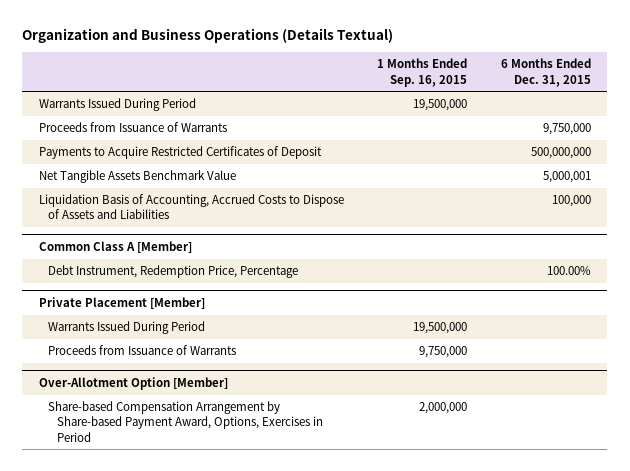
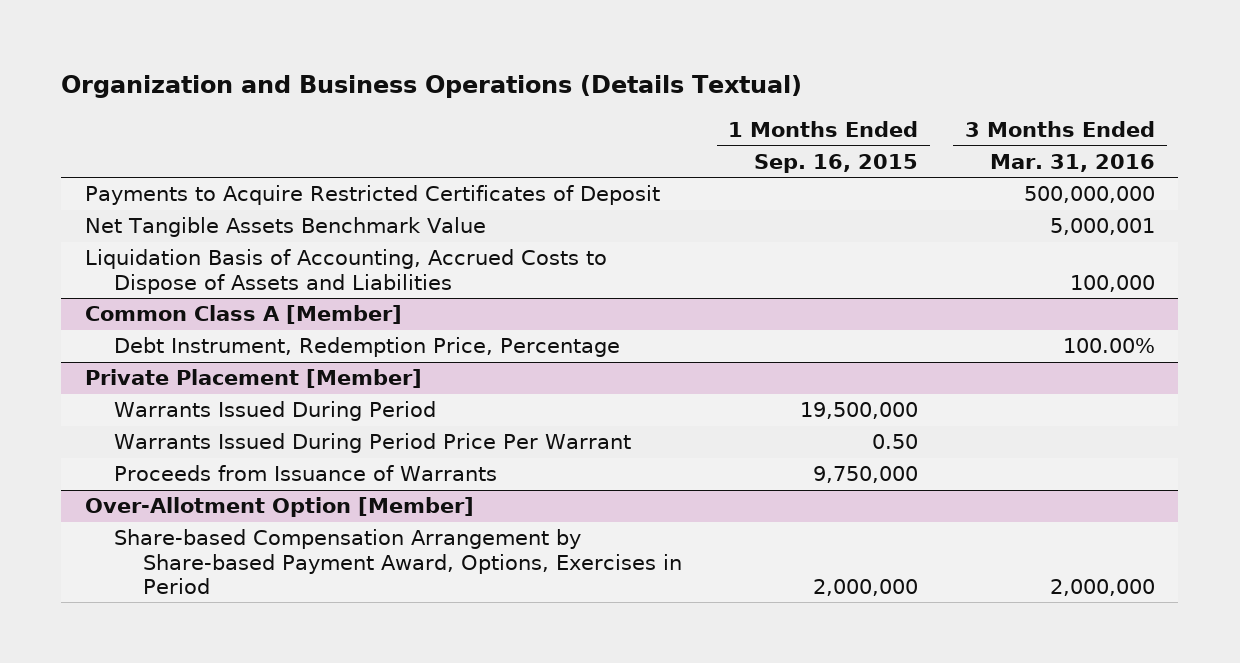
- | 1 Months Ended Sep. 16, 2015 | 6 Months Ended Dec. 31, 2015
+ | 1 Months Ended Sep. 16, 2015 | 3 Months Ended Mar. 31, 2016
- Warrants Issued During Period | 19,500,000 |
- Proceeds from Issuance of Warrants | | 9,750,000
@ Private Placement [Member]
+ Warrants Issued During Period Price Per Warrant | 0.50 |

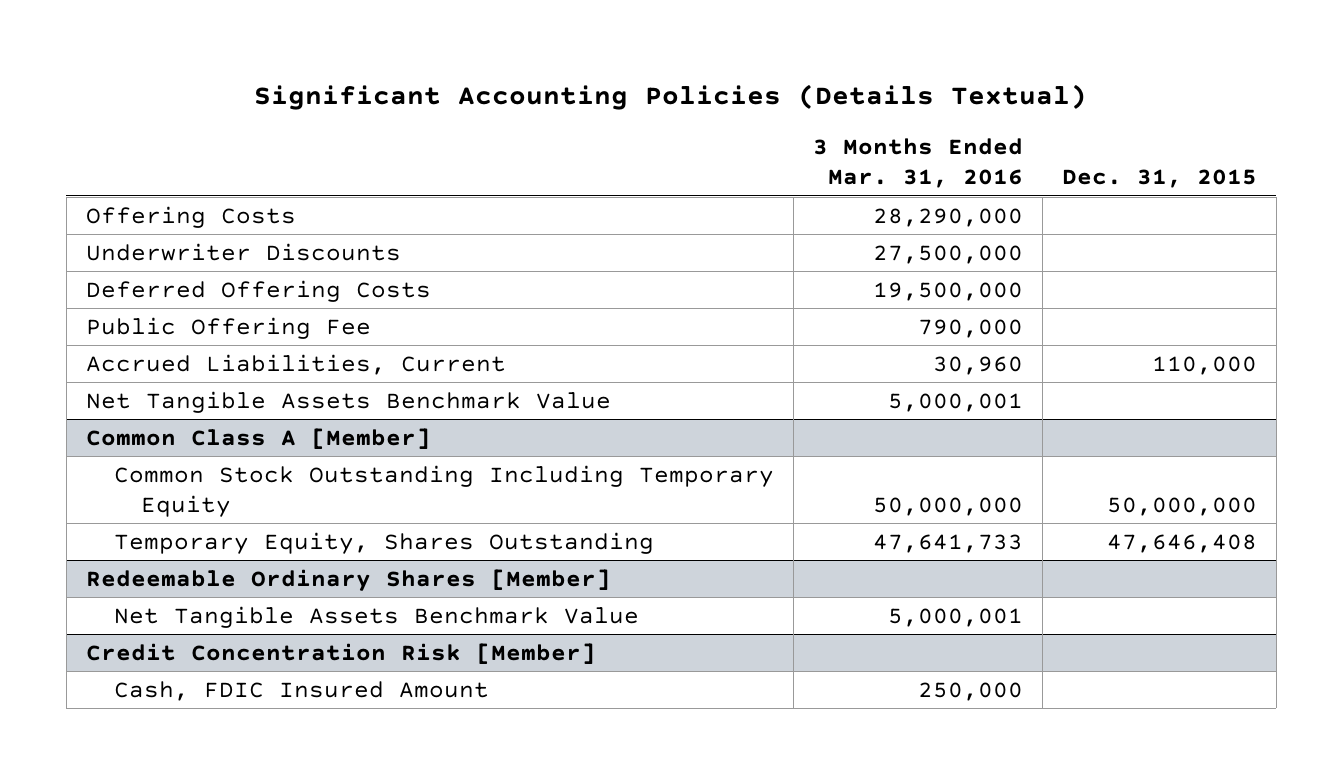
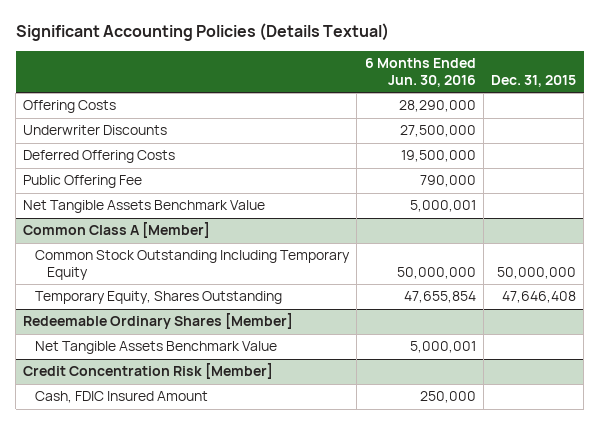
- | 3 Months Ended Mar. 31, 2016 | Dec. 31, 2015
+ | 6 Months Ended Jun. 30, 2016 | Dec. 31, 2015
- Accrued Liabilities, Current | 30,960 | 110,000

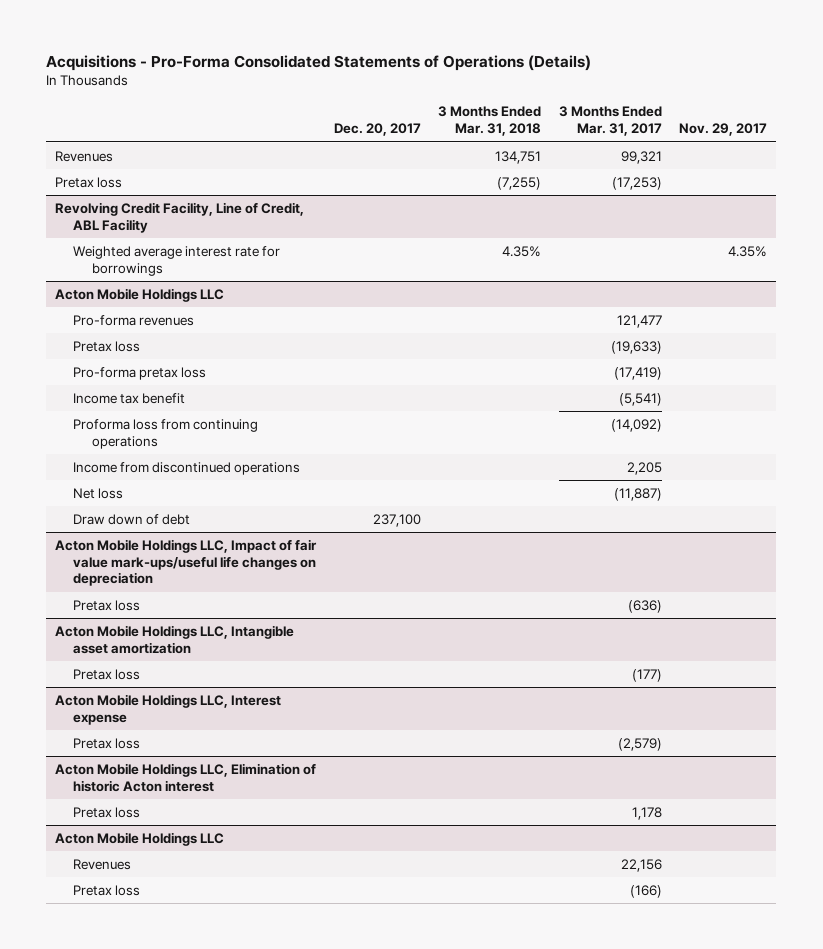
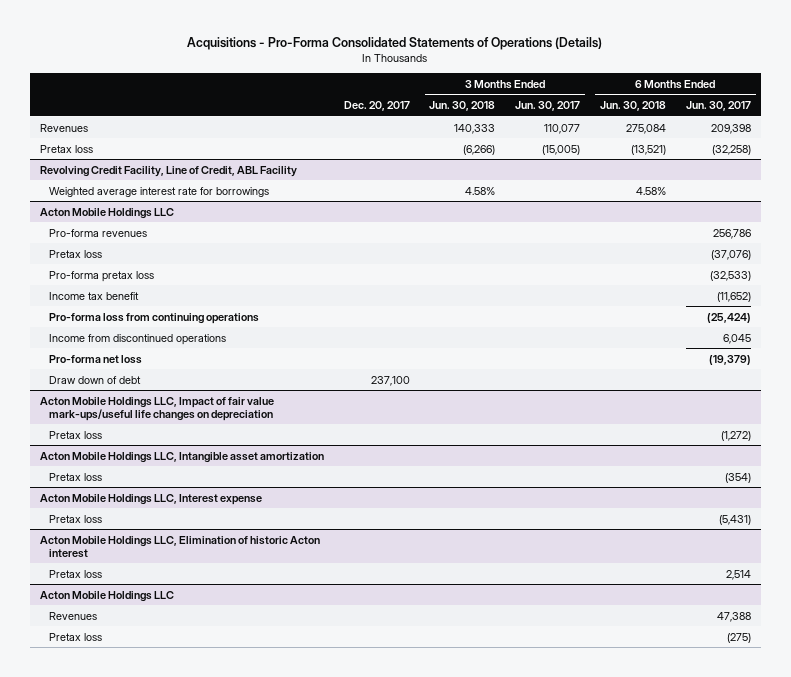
- | Dec. 20, 2017 | 3 Months Ended Mar. 31, 2018 | 3 Months Ended Mar. 31, 2017 | Nov. 29, 2017
+ | Dec. 20, 2017 | 3 Months Ended Jun. 30, 2018 | 3 Months Ended Jun. 30, 2017 | 6 Months Ended Jun. 30, 2018 | 6 Months Ended Jun. 30, 2017
@ Acton Mobile Holdings LLC
- Proforma loss from continuing operations | | | (14,092) |
+ Pro-forma loss from continuing operations | | | | | (25,424)
- Net loss | | | (11,887) |
+ Pro-forma net loss | | | | | (19,379)

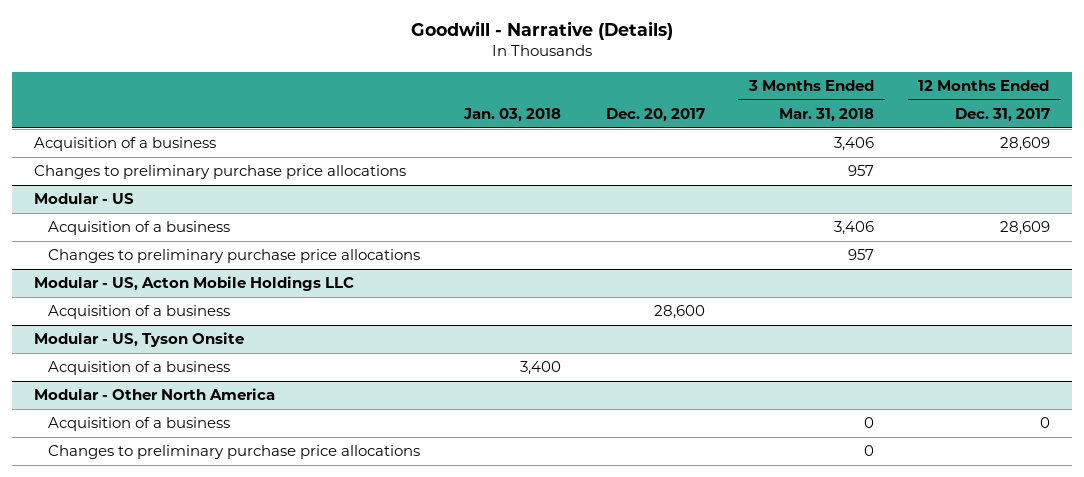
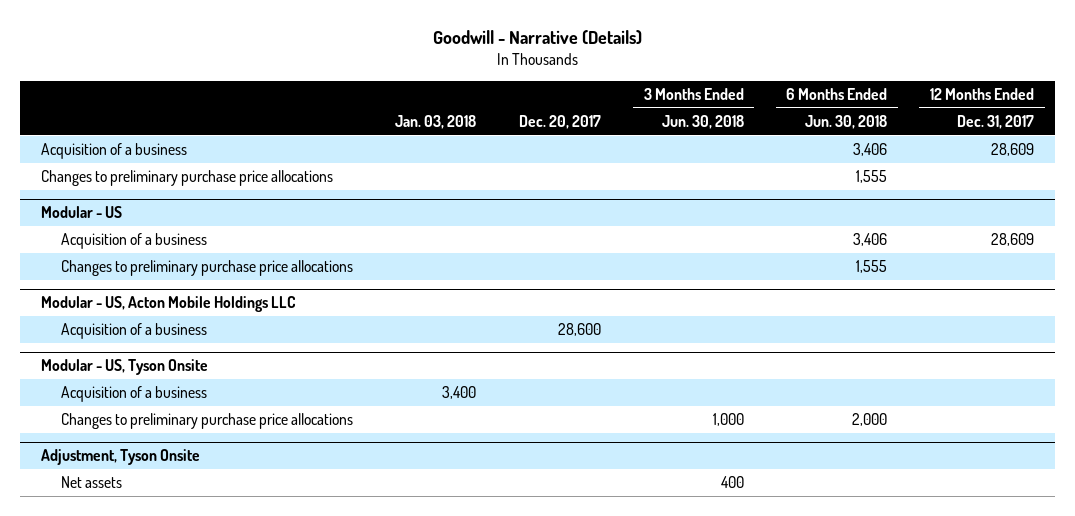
- | Jan. 03, 2018 | Dec. 20, 2017 | 3 Months Ended Mar. 31, 2018 | 12 Months Ended Dec. 31, 2017
+ | Jan. 03, 2018 | Dec. 20, 2017 | 3 Months Ended Jun. 30, 2018 | 6 Months Ended Jun. 30, 2018 | 12 Months Ended Dec. 31, 2017
- Modular - Other North America
- Acquisition of a business | | | 0 | 0
- Changes to preliminary purchase price allocations | | | 0 |
@ Modular - US, Tyson Onsite
+ Changes to preliminary purchase price allocations | | | 1,000 | 2,000 |
+ Adjustment, Tyson Onsite
+ Net assets | | | 400 | |

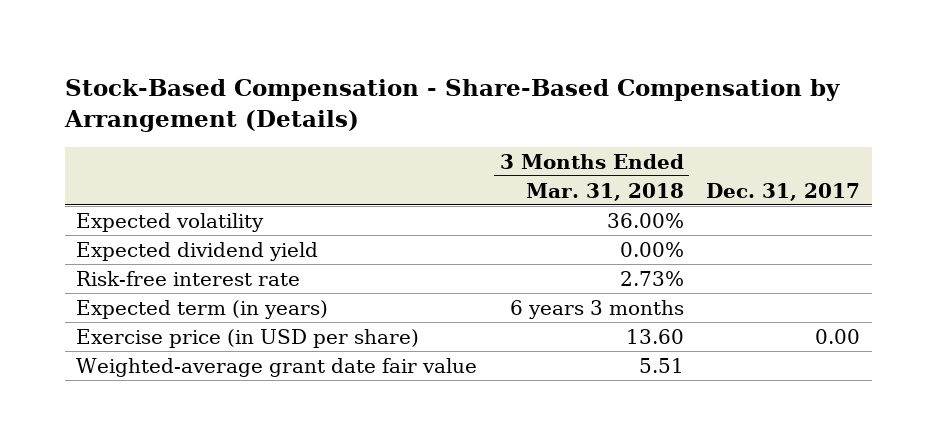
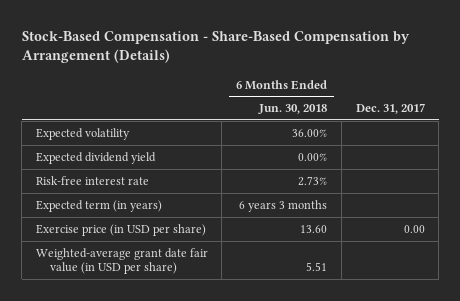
- | 3 Months Ended Mar. 31, 2018 | Dec. 31, 2017
+ | 6 Months Ended Jun. 30, 2018 | Dec. 31, 2017
- Weighted-average grant date fair value | 5.51 |
+ Weighted-average grant date fair value (in USD per share) | 5.51 |

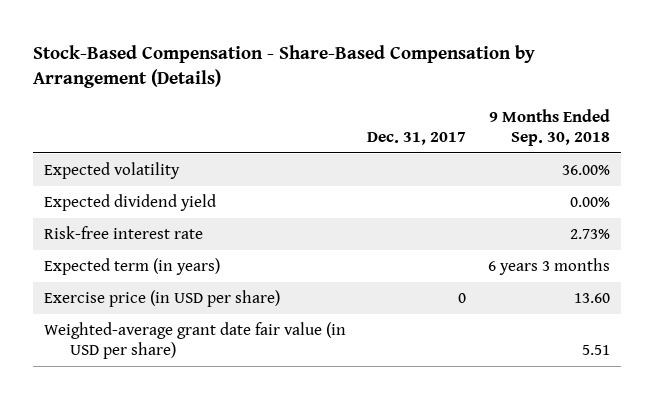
- | 6 Months Ended Jun. 30, 2018 | Dec. 31, 2017
+ | Dec. 31, 2017 | 9 Months Ended Sep. 30, 2018
- Exercise price (in USD per share) | 13.60 | 0.00
+ Exercise price (in USD per share) | 0 | 13.60

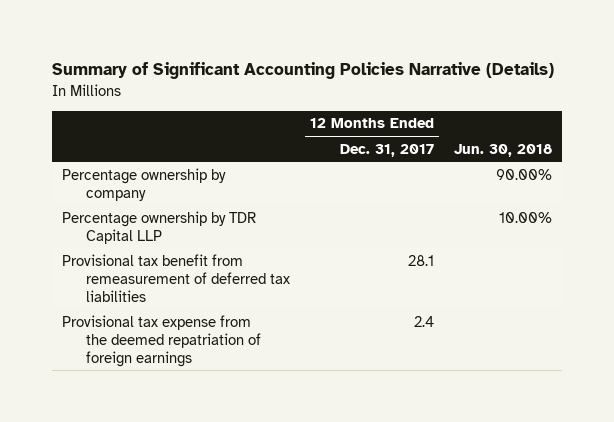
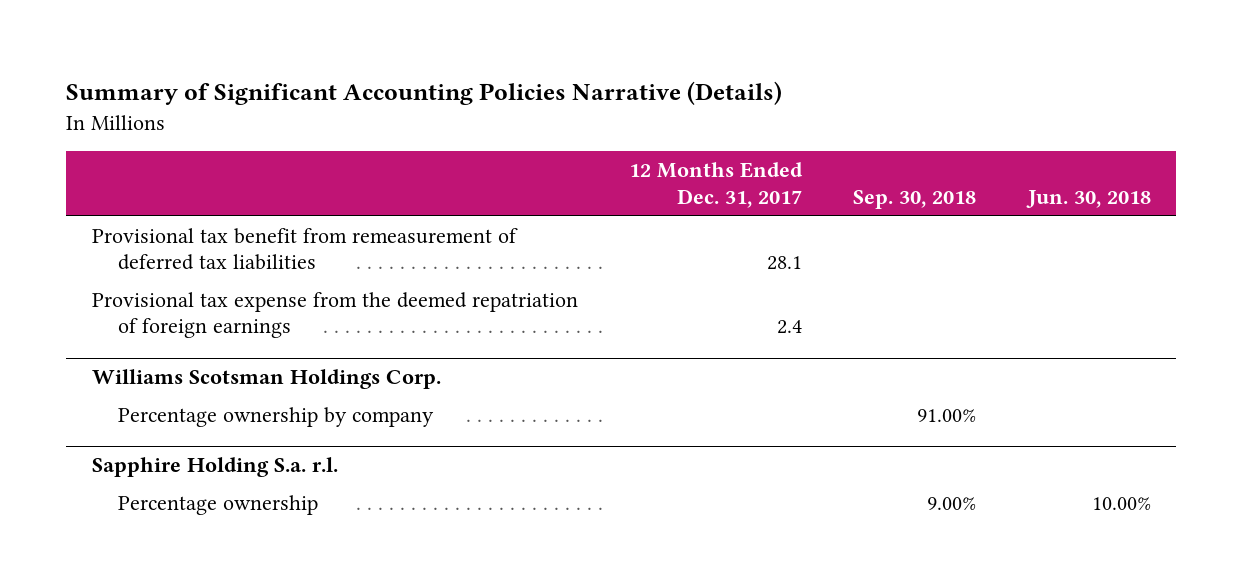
- | 12 Months Ended Dec. 31, 2017 | Jun. 30, 2018
+ | 12 Months Ended Dec. 31, 2017 | Sep. 30, 2018 | Jun. 30, 2018
- Percentage ownership by company | | 90.00%
- Percentage ownership by TDR Capital LLP | | 10.00%
+ Williams Scotsman Holdings Corp.
+ Percentage ownership by company | | 91.00% |
+ Sapphire Holding S.a. r.l.
+ Percentage ownership | | 9.00% | 10.00%

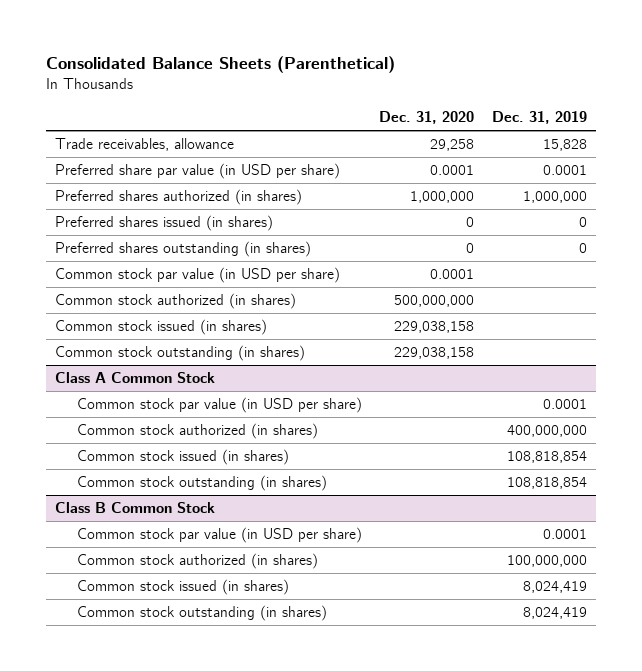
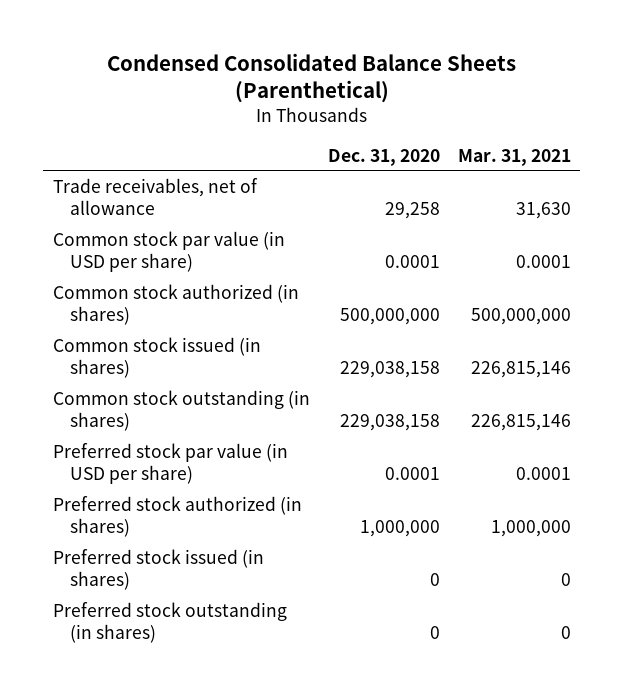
- Consolidated Balance Sheets (Parenthetical)
+ Condensed Consolidated Balance Sheets (Parenthetical)
- | Dec. 31, 2020 | Dec. 31, 2019
+ | Dec. 31, 2020 | Mar. 31, 2021
- Trade receivables, allowance | 29,258 | 15,828
- Preferred share par value (in USD per share) | 0.0001 | 0.0001
- Preferred shares authorized (in shares) | 1,000,000 | 1,000,000
- Preferred shares issued (in shares) | 0 | 0
- Preferred shares outstanding (in shares) | 0 | 0
+ Trade receivables, net of allowance | 29,258 | 31,630
- Class A Common Stock
- Common stock par value (in USD per share) | | 0.0001
- Common stock authorized (in shares) | | 400,000,000
- Common stock issued (in shares) | | 108,818,854
- Common stock outstanding (in shares) | | 108,818,854
- Class B Common Stock
- Common stock par value (in USD per share) | | 0.0001
- Common stock authorized (in shares) | | 100,000,000
- Common stock issued (in shares) | | 8,024,419
- Common stock outstanding (in shares) | | 8,024,419
+ Preferred stock par value (in USD per share) | 0.0001 | 0.0001
+ Preferred stock authorized (in shares) | 1,000,000 | 1,000,000
+ Preferred stock issued (in shares) | 0 | 0
+ Preferred stock outstanding (in shares) | 0 | 0

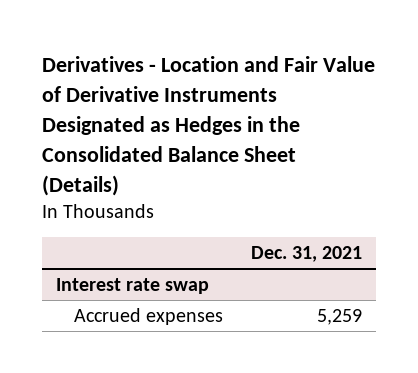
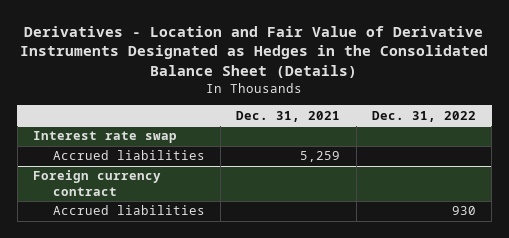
- | Dec. 31, 2021
+ | Dec. 31, 2021 | Dec. 31, 2022
@ Interest rate swap
- Accrued expenses | 5,259
+ Accrued liabilities | 5,259 |
+ Foreign currency contract
+ Accrued liabilities | | 930

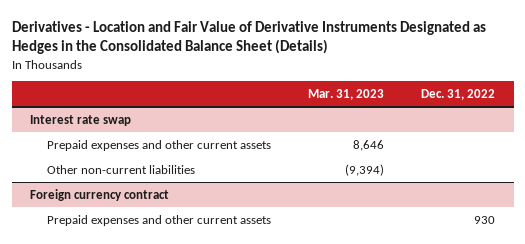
- | Dec. 31, 2021 | Dec. 31, 2022
+ | Mar. 31, 2023 | Dec. 31, 2022
@ Interest rate swap
- Accrued liabilities | 5,259 |
+ Prepaid expenses and other current assets | 8,646 |
+ Other non-current liabilities | (9,394) |
@ Foreign currency contract
- Accrued liabilities | | 930
+ Prepaid expenses and other current assets | | 930

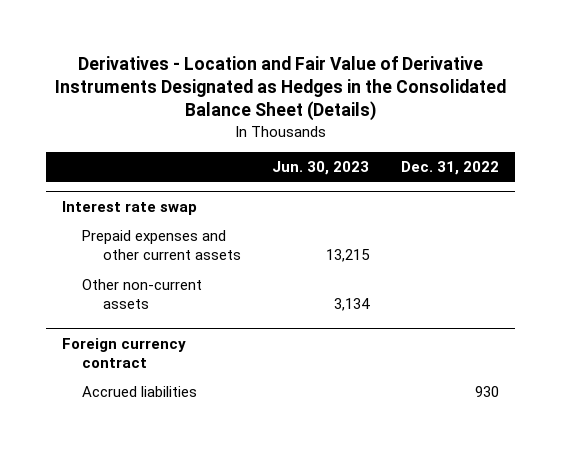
- | Mar. 31, 2023 | Dec. 31, 2022
+ | Jun. 30, 2023 | Dec. 31, 2022
@ Interest rate swap
- Other non-current liabilities | (9,394) |
+ Other non-current assets | 3,134 |
@ Foreign currency contract
- Prepaid expenses and other current assets | | 930
+ Accrued liabilities | | 930

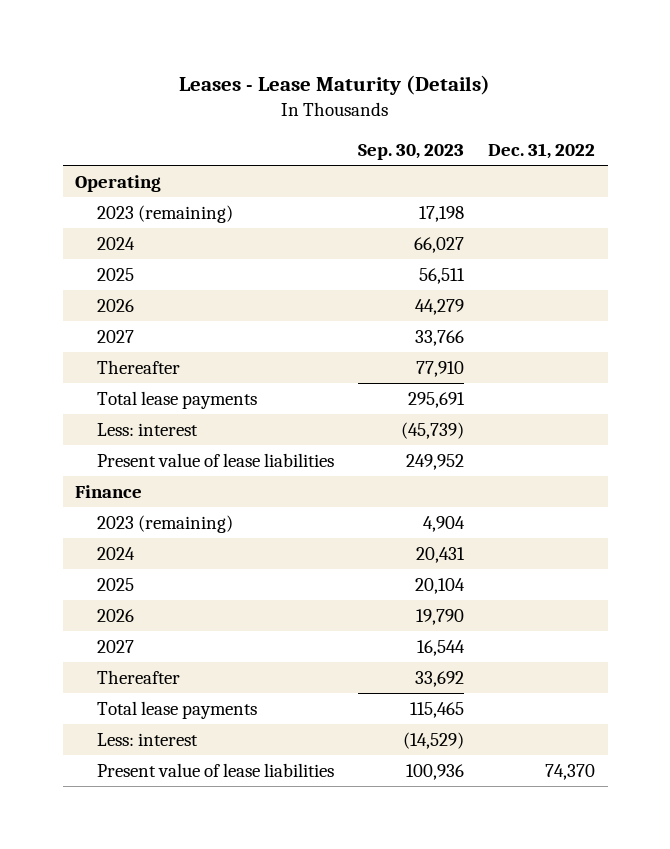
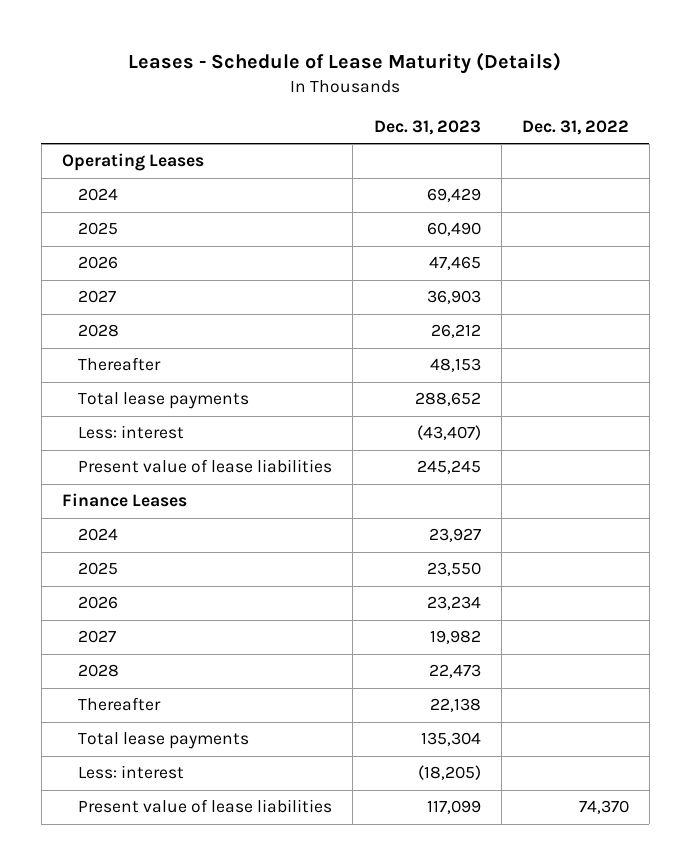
- Leases - Lease Maturity (Details)
+ Leases - Schedule of Lease Maturity (Details)
- | Sep. 30, 2023 | Dec. 31, 2022
+ | Dec. 31, 2023 | Dec. 31, 2022
- Operating
- 2023 (remaining) | 17,198 |
+ Operating Leases
+ 2028 | 26,212 |
- Finance
- 2023 (remaining) | 4,904 |
+ Finance Leases
+ 2028 | 22,473 |

